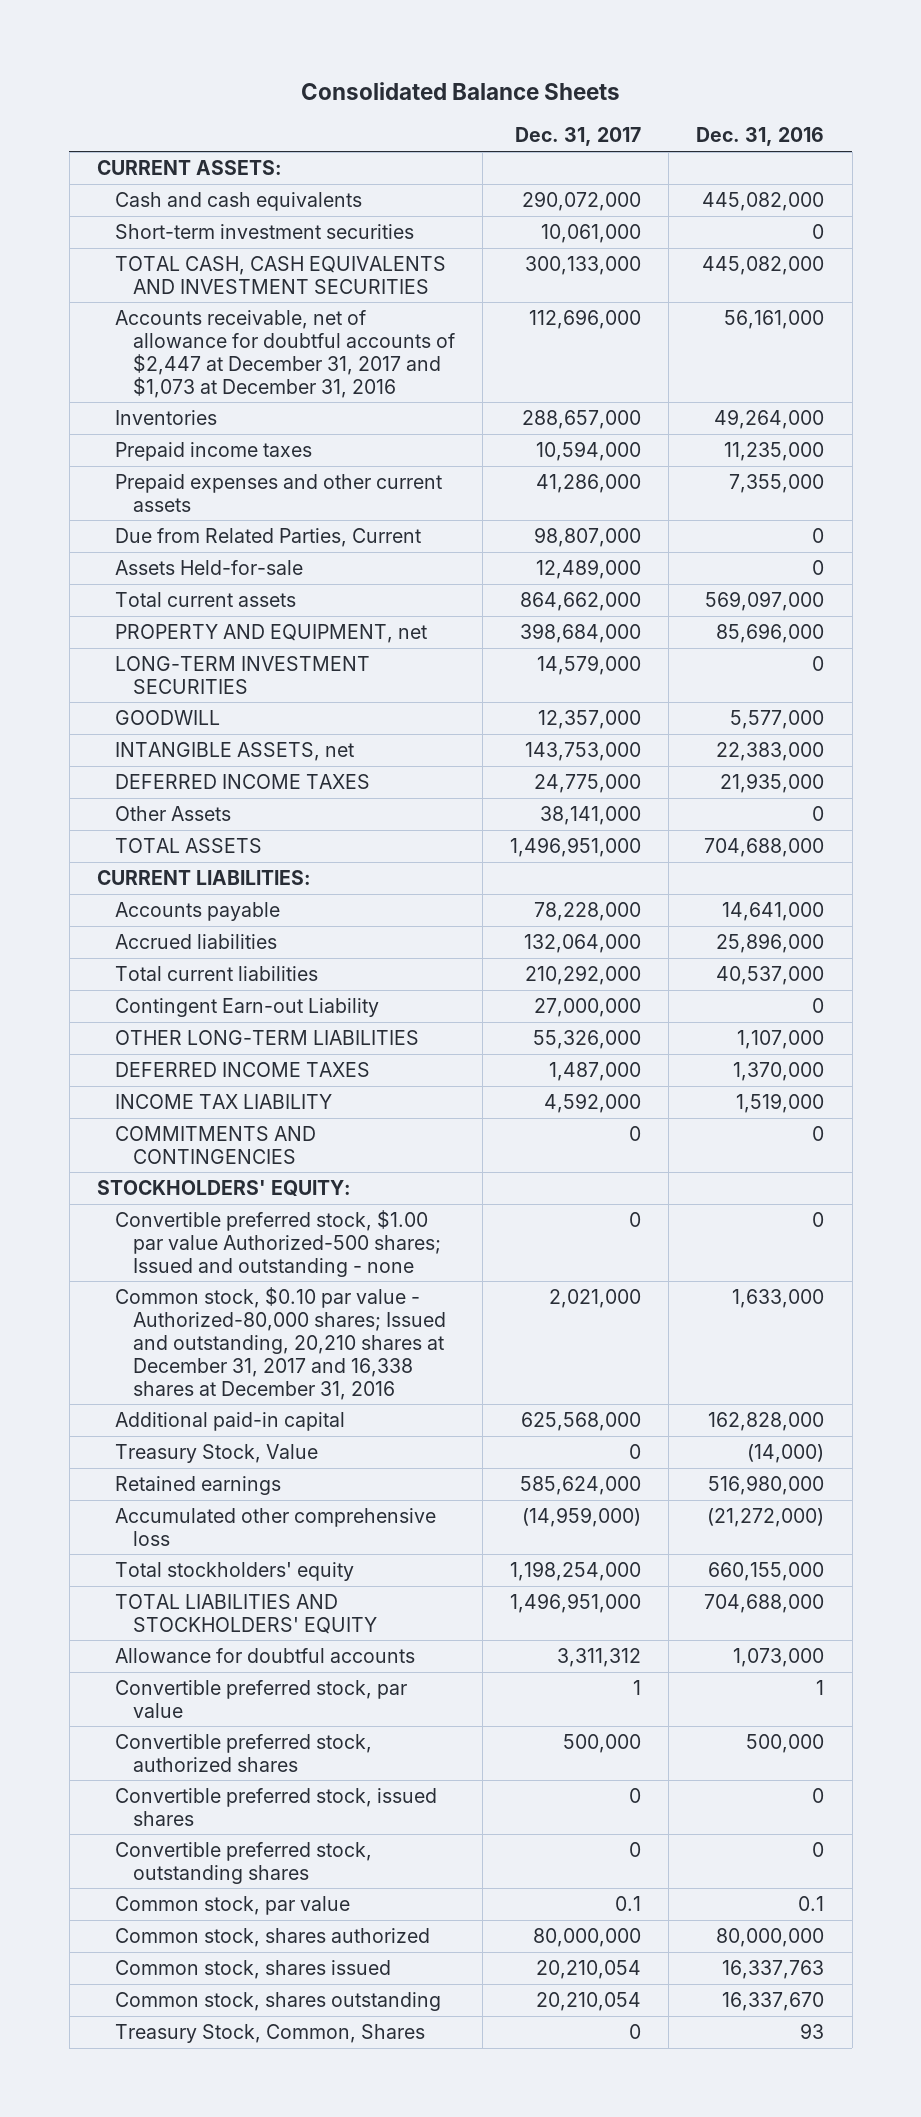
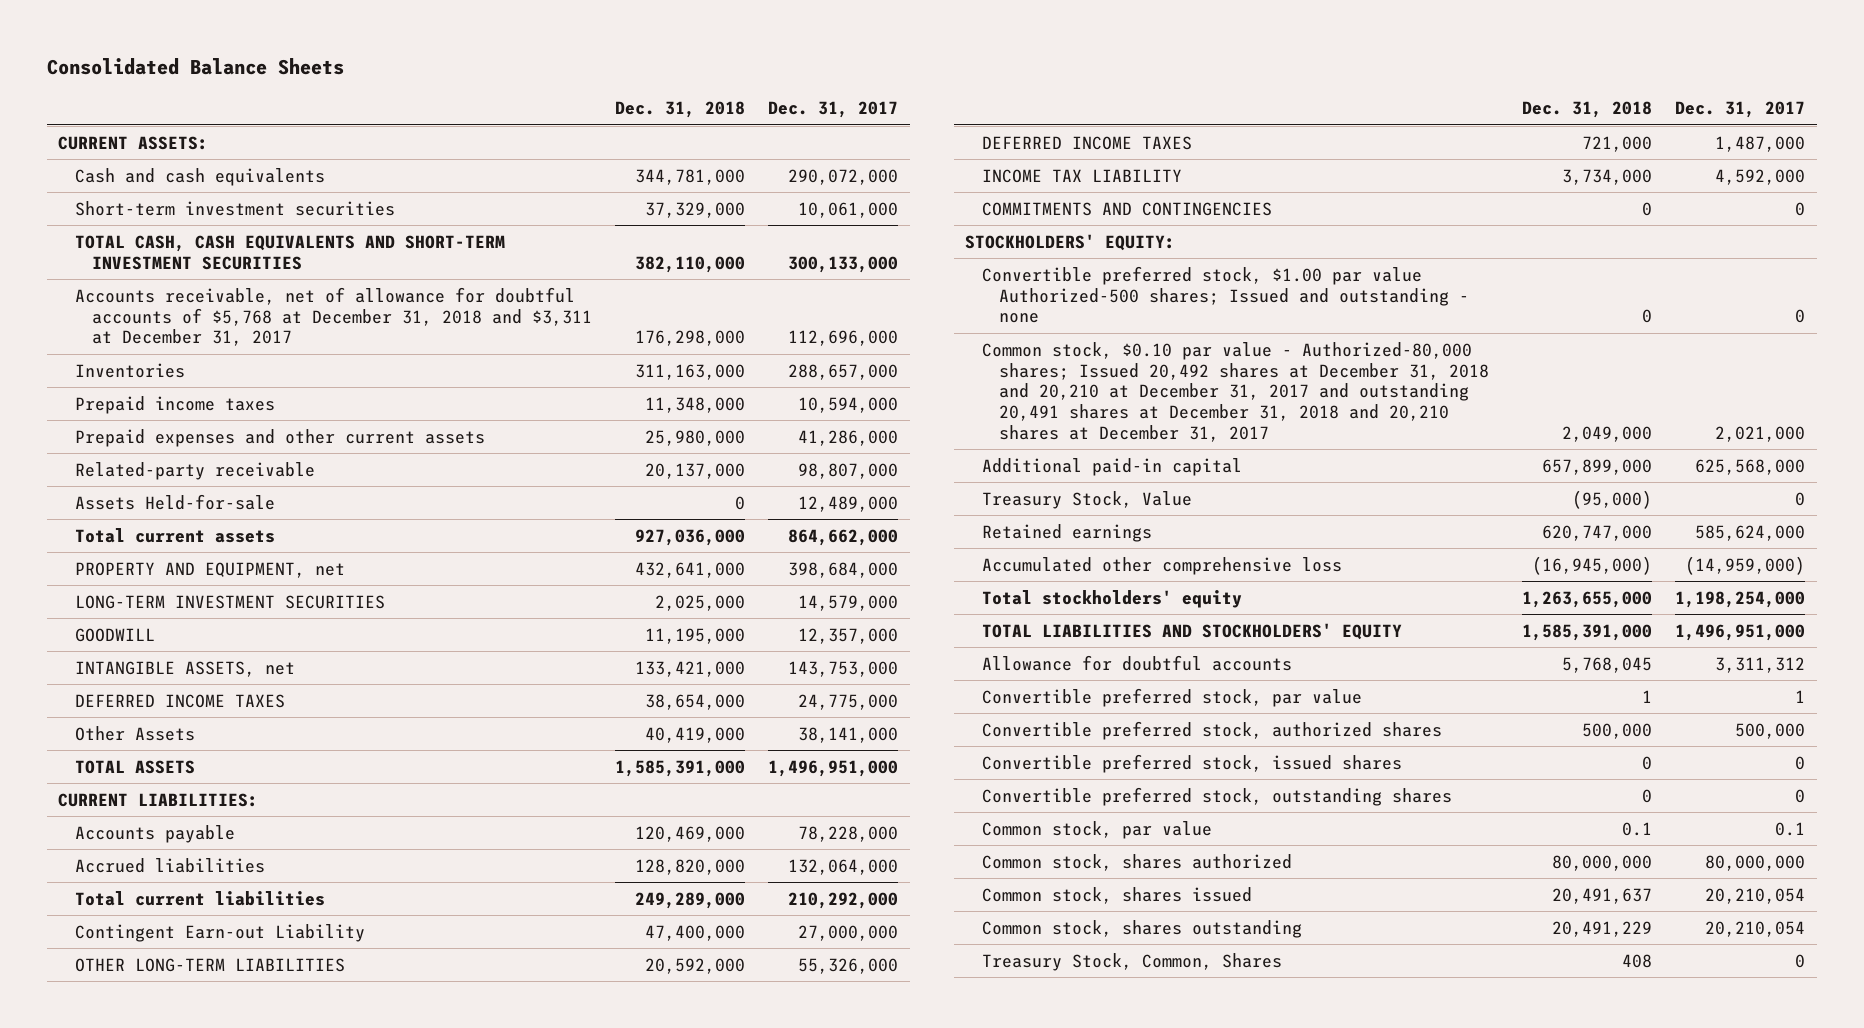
- | Dec. 31, 2017 | Dec. 31, 2016
+ | Dec. 31, 2018 | Dec. 31, 2017
- TOTAL CASH, CASH EQUIVALENTS AND INVESTMENT SECURITIES | 300,133,000 | 445,082,000
- Accounts receivable, net of allowance for doubtful accounts of $2,447 at December 31, 2017 and $1,073 at December 31, 2016 | 112,696,000 | 56,161,000
+ TOTAL CASH, CASH EQUIVALENTS AND SHORT-TERM INVESTMENT SECURITIES | 382,110,000 | 300,133,000
+ Accounts receivable, net of allowance for doubtful accounts of $5,768 at December 31, 2018 and $3,311 at December 31, 2017 | 176,298,000 | 112,696,000
- Due from Related Parties, Current | 98,807,000 | 0
+ Related-party receivable | 20,137,000 | 98,807,000
- Common stock, $0.10 par value - Authorized-80,000 shares; Issued and outstanding, 20,210 shares at December 31, 2017 and 16,338 shares at December 31, 2016 | 2,021,000 | 1,633,000
+ Common stock, $0.10 par value - Authorized-80,000 shares; Issued 20,492 shares at December 31, 2018 and 20,210 at December 31, 2017 and outstanding 20,491 shares at December 31, 2018 and 20,210 shares at December 31, 2017 | 2,049,000 | 2,021,000

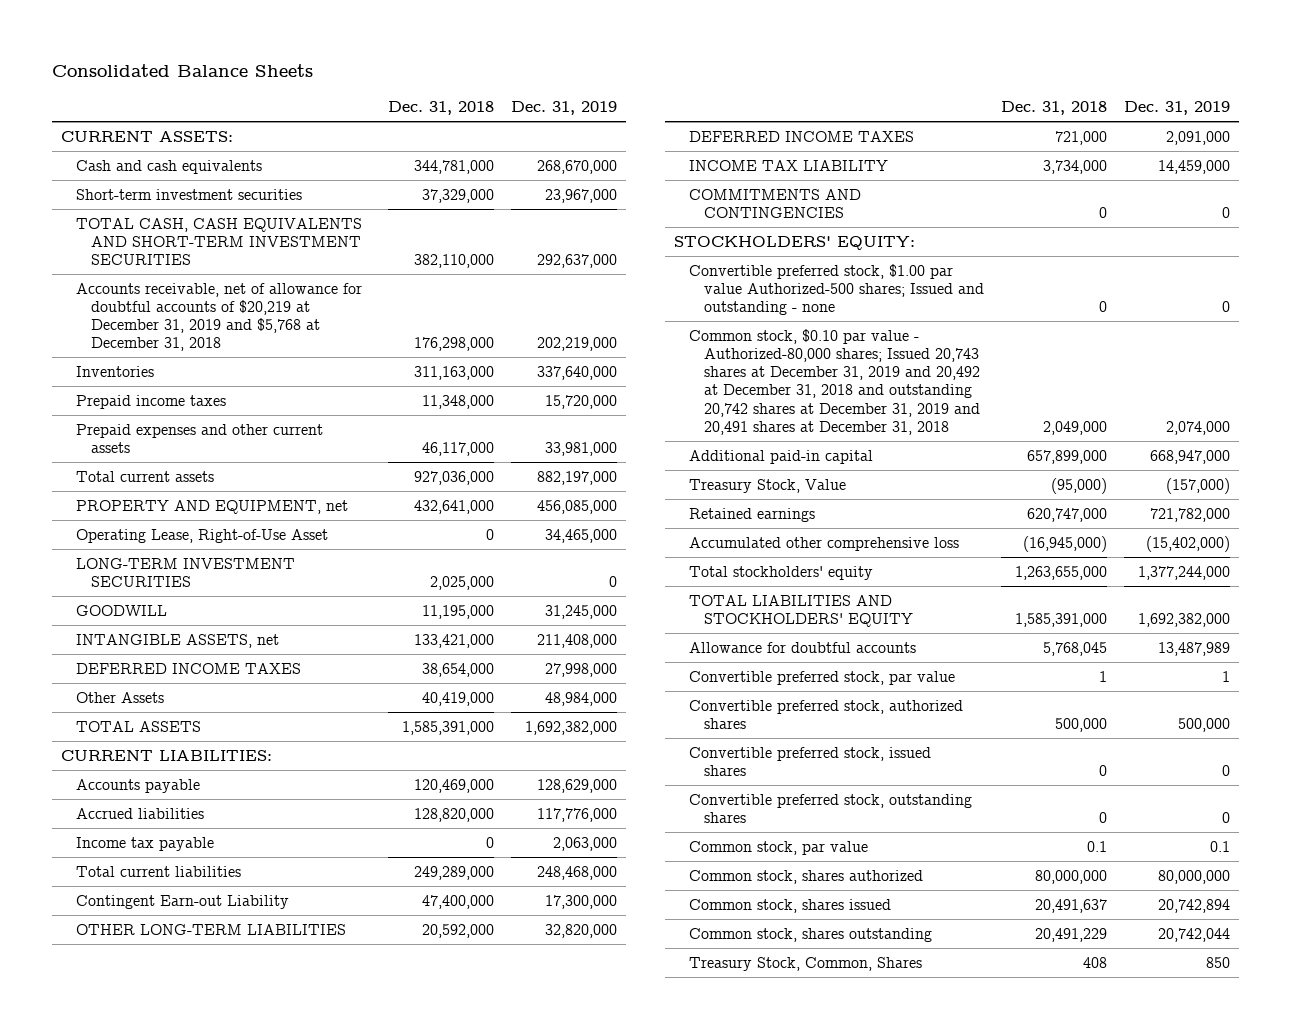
- | Dec. 31, 2018 | Dec. 31, 2017
+ | Dec. 31, 2018 | Dec. 31, 2019
- Accounts receivable, net of allowance for doubtful accounts of $5,768 at December 31, 2018 and $3,311 at December 31, 2017 | 176,298,000 | 112,696,000
+ Accounts receivable, net of allowance for doubtful accounts of $20,219 at December 31, 2019 and $5,768 at December 31, 2018 | 176,298,000 | 202,219,000
- Prepaid expenses and other current assets | 25,980,000 | 41,286,000
- Related-party receivable | 20,137,000 | 98,807,000
- Assets Held-for-sale | 0 | 12,489,000
+ Prepaid expenses and other current assets | 46,117,000 | 33,981,000
+ Operating Lease, Right-of-Use Asset | 0 | 34,465,000
+ Income tax payable | 0 | 2,063,000
- Common stock, $0.10 par value - Authorized-80,000 shares; Issued 20,492 shares at December 31, 2018 and 20,210 at December 31, 2017 and outstanding 20,491 shares at December 31, 2018 and 20,210 shares at December 31, 2017 | 2,049,000 | 2,021,000
+ Common stock, $0.10 par value - Authorized-80,000 shares; Issued 20,743 shares at December 31, 2019 and 20,492 at December 31, 2018 and outstanding 20,742 shares at December 31, 2019 and 20,491 shares at December 31, 2018 | 2,049,000 | 2,074,000

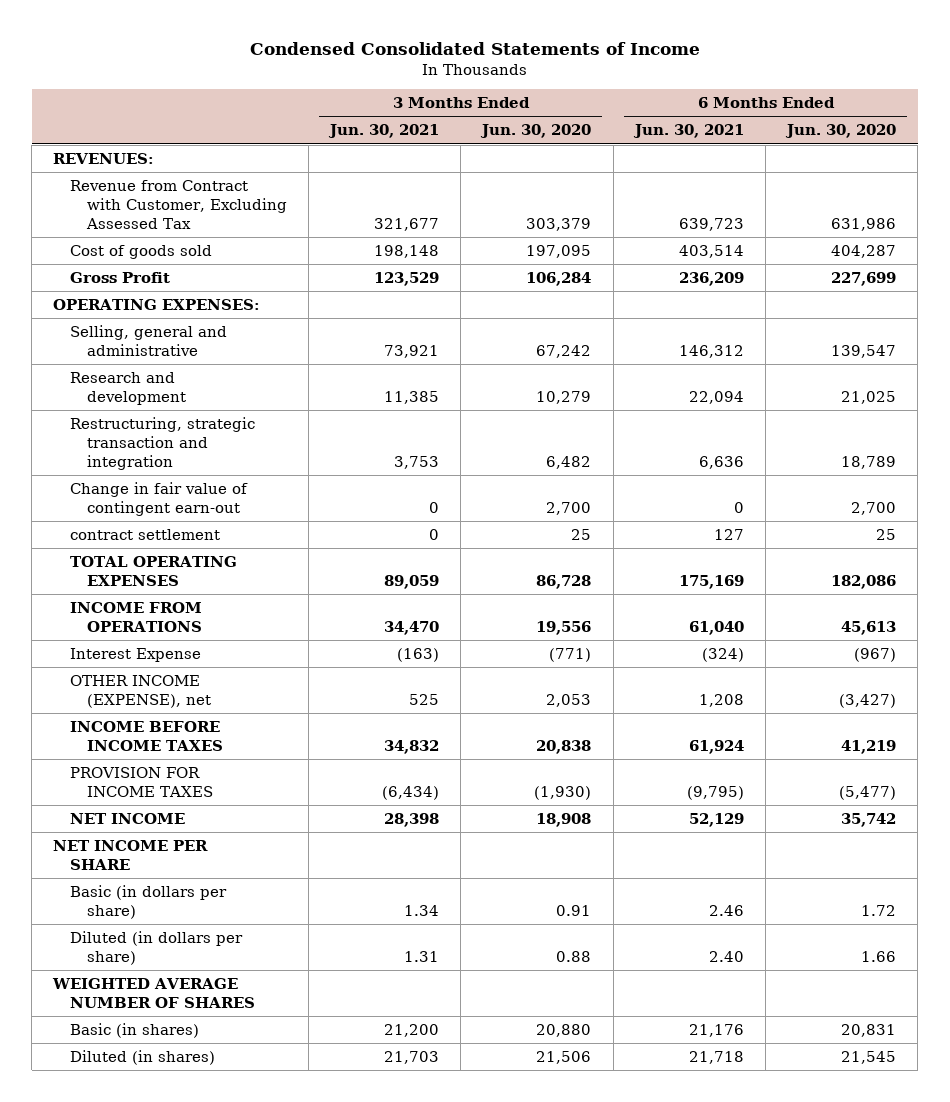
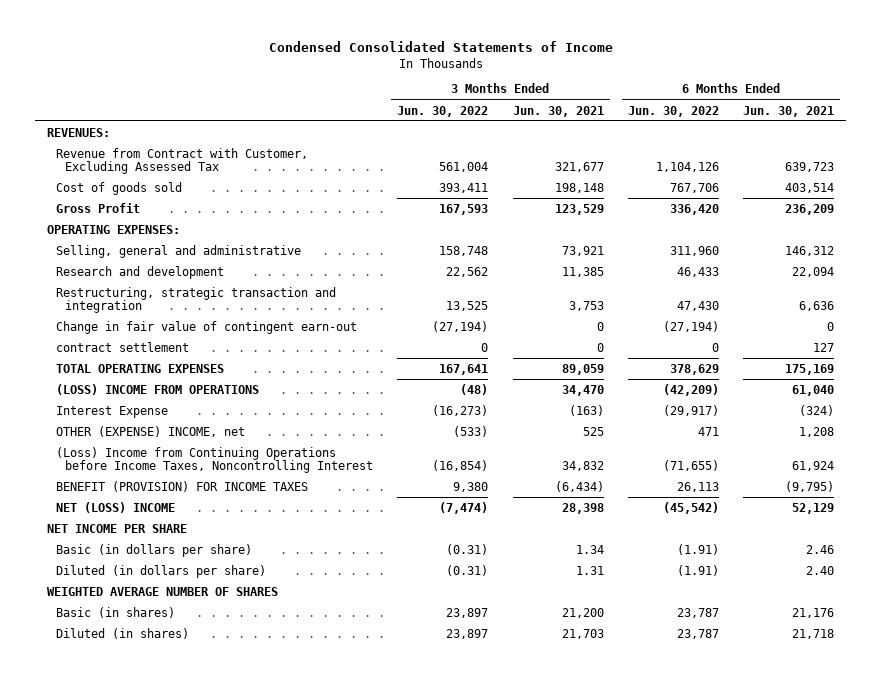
- | 3 Months Ended Jun. 30, 2021 | 3 Months Ended Jun. 30, 2020 | 6 Months Ended Jun. 30, 2021 | 6 Months Ended Jun. 30, 2020
+ | 3 Months Ended Jun. 30, 2022 | 3 Months Ended Jun. 30, 2021 | 6 Months Ended Jun. 30, 2022 | 6 Months Ended Jun. 30, 2021
- INCOME FROM OPERATIONS | 34,470 | 19,556 | 61,040 | 45,613
+ (LOSS) INCOME FROM OPERATIONS | (48) | 34,470 | (42,209) | 61,040
- OTHER INCOME (EXPENSE), net | 525 | 2,053 | 1,208 | (3,427)
- INCOME BEFORE INCOME TAXES | 34,832 | 20,838 | 61,924 | 41,219
- PROVISION FOR INCOME TAXES | (6,434) | (1,930) | (9,795) | (5,477)
- NET INCOME | 28,398 | 18,908 | 52,129 | 35,742
+ OTHER (EXPENSE) INCOME, net | (533) | 525 | 471 | 1,208
+ (Loss) Income from Continuing Operations before Income Taxes, Noncontrolling Interest | (16,854) | 34,832 | (71,655) | 61,924
+ BENEFIT (PROVISION) FOR INCOME TAXES | 9,380 | (6,434) | 26,113 | (9,795)
+ NET (LOSS) INCOME | (7,474) | 28,398 | (45,542) | 52,129

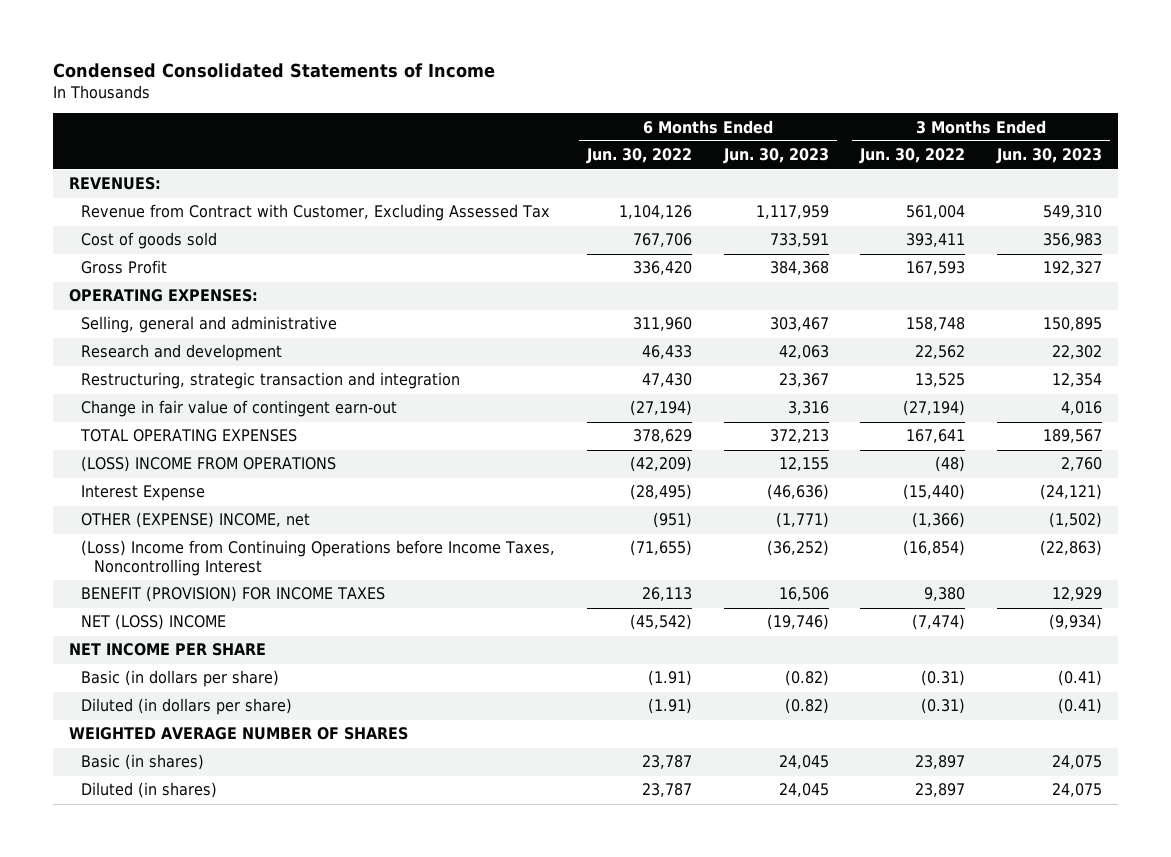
- | 3 Months Ended Jun. 30, 2022 | 3 Months Ended Jun. 30, 2021 | 6 Months Ended Jun. 30, 2022 | 6 Months Ended Jun. 30, 2021
+ | 6 Months Ended Jun. 30, 2022 | 6 Months Ended Jun. 30, 2023 | 3 Months Ended Jun. 30, 2022 | 3 Months Ended Jun. 30, 2023
- contract settlement | 0 | 0 | 0 | 127
- Interest Expense | (16,273) | (163) | (29,917) | (324)
- OTHER (EXPENSE) INCOME, net | (533) | 525 | 471 | 1,208
+ Interest Expense | (28,495) | (46,636) | (15,440) | (24,121)
+ OTHER (EXPENSE) INCOME, net | (951) | (1,771) | (1,366) | (1,502)

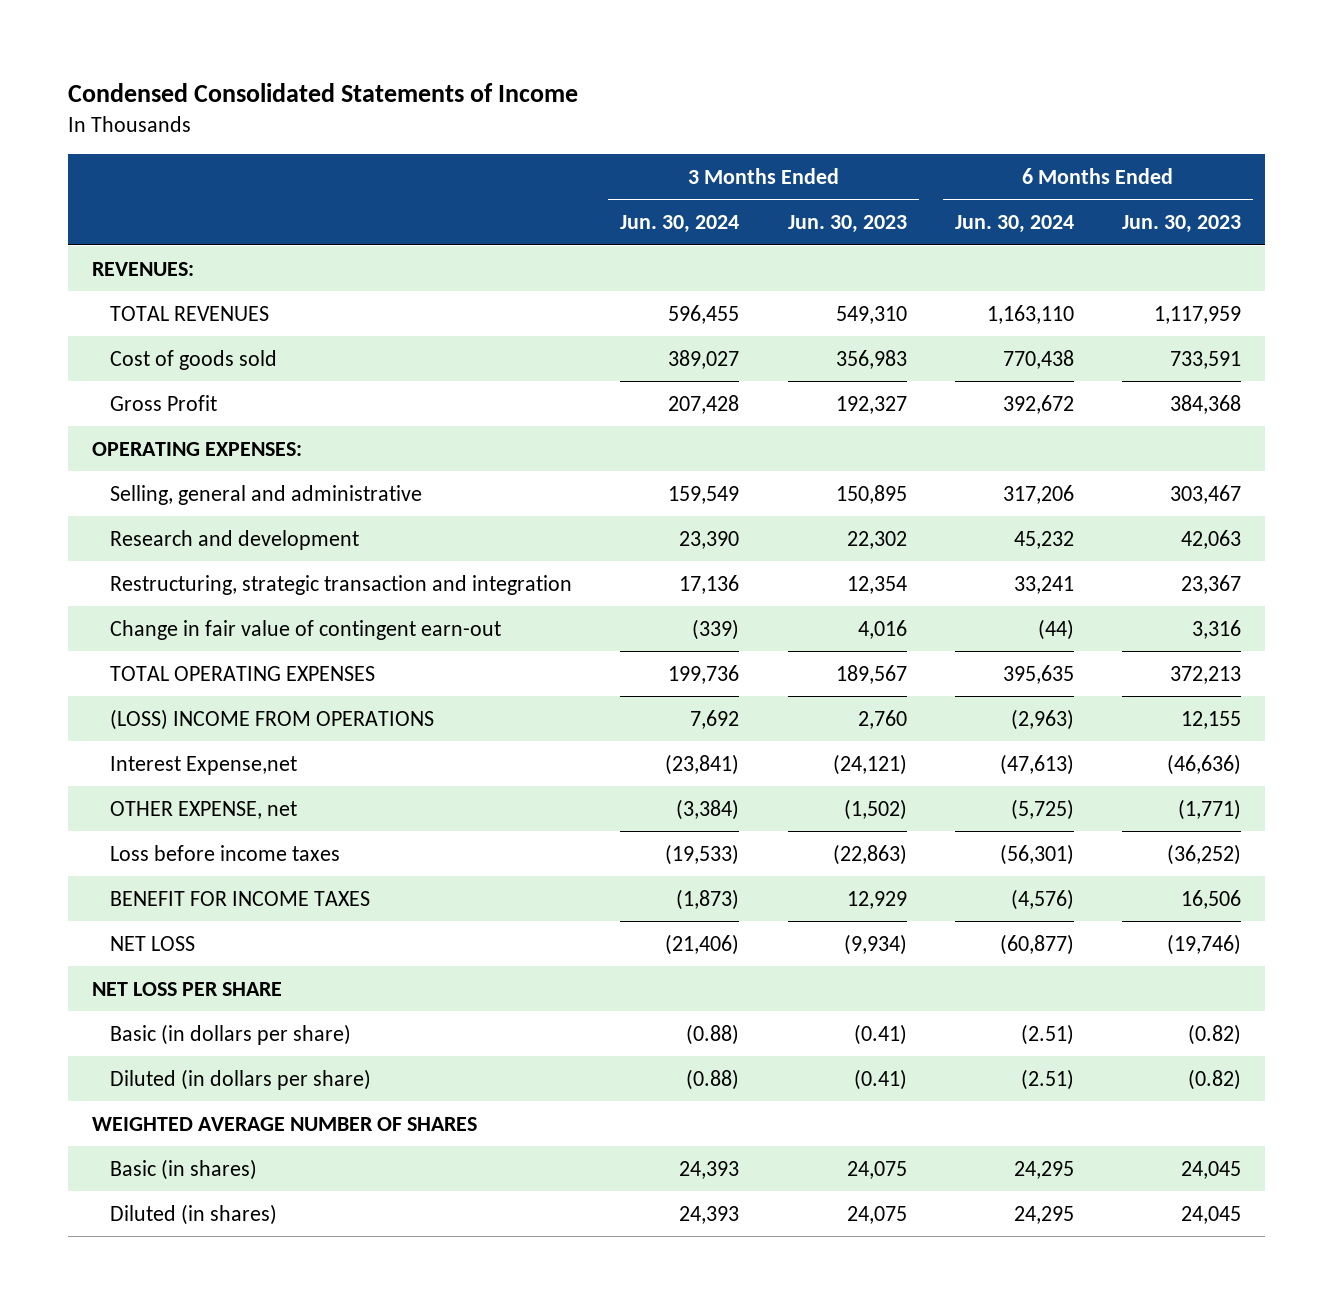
- | 6 Months Ended Jun. 30, 2022 | 6 Months Ended Jun. 30, 2023 | 3 Months Ended Jun. 30, 2022 | 3 Months Ended Jun. 30, 2023
+ | 3 Months Ended Jun. 30, 2024 | 3 Months Ended Jun. 30, 2023 | 6 Months Ended Jun. 30, 2024 | 6 Months Ended Jun. 30, 2023
- Revenue from Contract with Customer, Excluding Assessed Tax | 1,104,126 | 1,117,959 | 561,004 | 549,310
+ TOTAL REVENUES | 596,455 | 549,310 | 1,163,110 | 1,117,959
- Interest Expense | (28,495) | (46,636) | (15,440) | (24,121)
- OTHER (EXPENSE) INCOME, net | (951) | (1,771) | (1,366) | (1,502)
- (Loss) Income from Continuing Operations before Income Taxes, Noncontrolling Interest | (71,655) | (36,252) | (16,854) | (22,863)
- BENEFIT (PROVISION) FOR INCOME TAXES | 26,113 | 16,506 | 9,380 | 12,929
- NET (LOSS) INCOME | (45,542) | (19,746) | (7,474) | (9,934)
- NET INCOME PER SHARE
+ Interest Expense,net | (23,841) | (24,121) | (47,613) | (46,636)
+ OTHER EXPENSE, net | (3,384) | (1,502) | (5,725) | (1,771)
+ Loss before income taxes | (19,533) | (22,863) | (56,301) | (36,252)
+ BENEFIT FOR INCOME TAXES | (1,873) | 12,929 | (4,576) | 16,506
+ NET LOSS | (21,406) | (9,934) | (60,877) | (19,746)
+ NET LOSS PER SHARE

